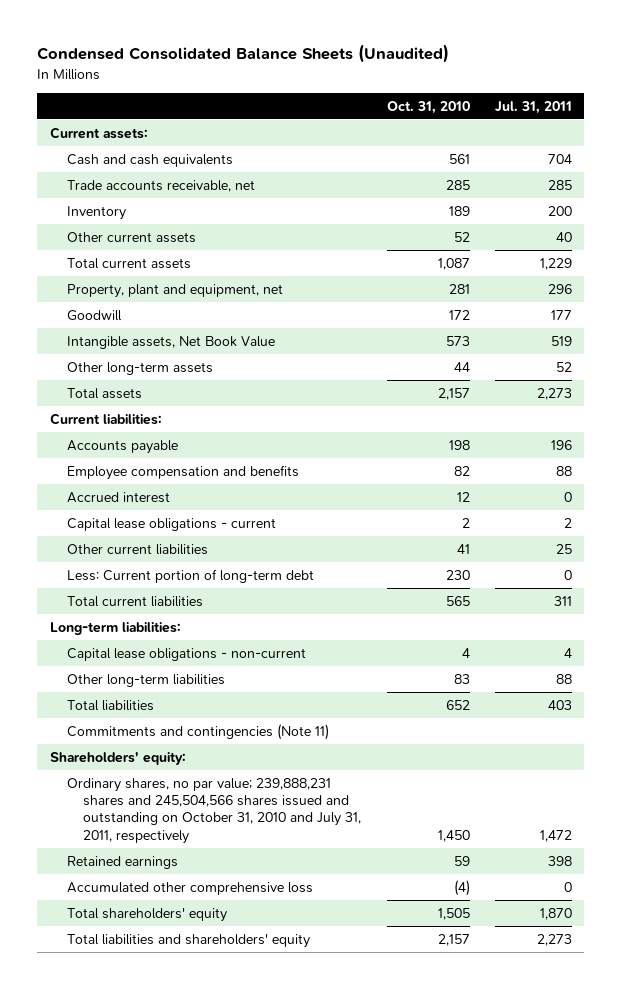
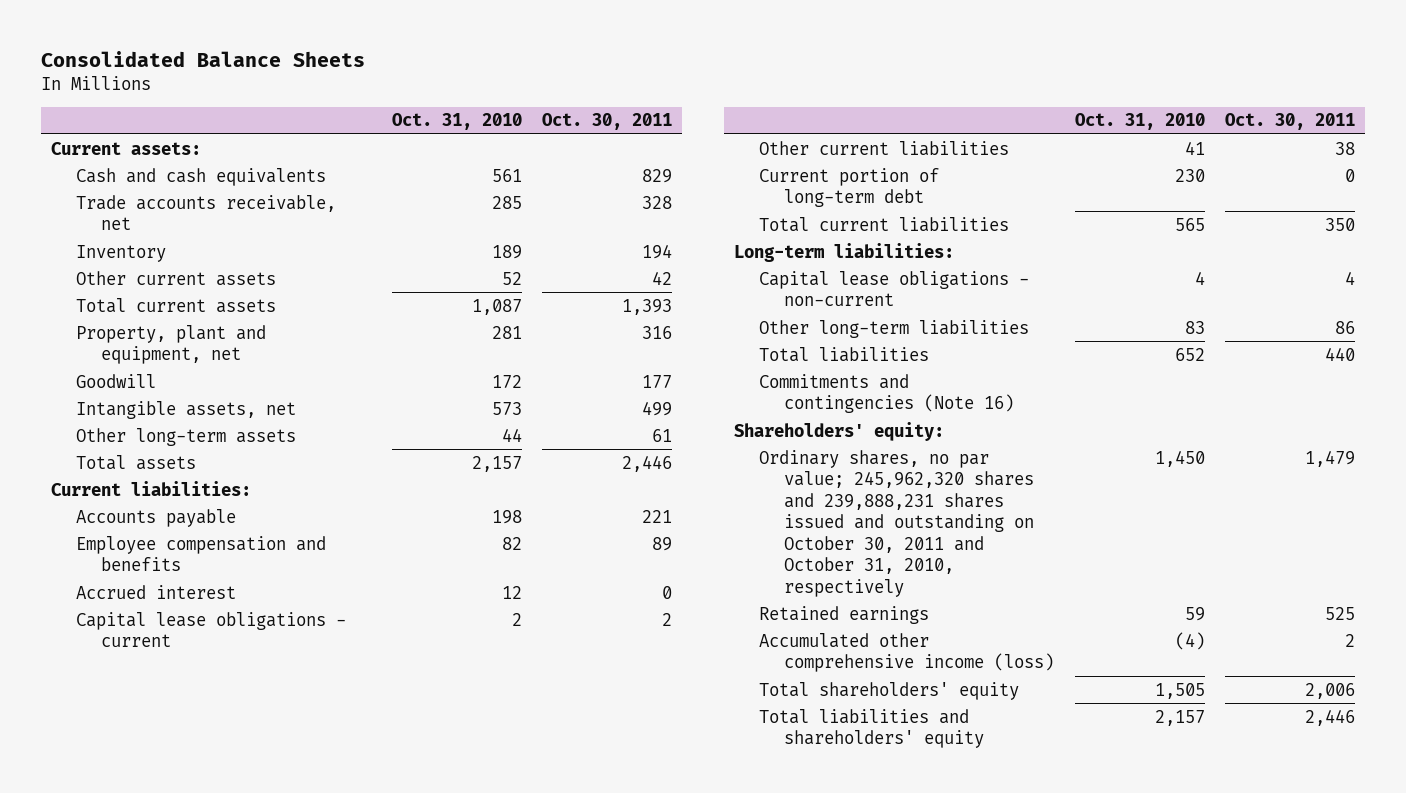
- Condensed Consolidated Balance Sheets (Unaudited)
+ Consolidated Balance Sheets
- | Oct. 31, 2010 | Jul. 31, 2011
+ | Oct. 31, 2010 | Oct. 30, 2011
- Intangible assets, Net Book Value | 573 | 519
+ Intangible assets, net | 573 | 499
- Less: Current portion of long-term debt | 230 | 0
+ Current portion of long-term debt | 230 | 0
- Commitments and contingencies (Note 11)
+ Commitments and contingencies (Note 16)
- Ordinary shares, no par value; 239,888,231 shares and 245,504,566 shares issued and outstanding on October 31, 2010 and July 31, 2011, respectively | 1,450 | 1,472
+ Ordinary shares, no par value; 245,962,320 shares and 239,888,231 shares issued and outstanding on October 30, 2011 and October 31, 2010, respectively | 1,450 | 1,479
- Accumulated other comprehensive loss | (4) | 0
+ Accumulated other comprehensive income (loss) | (4) | 2

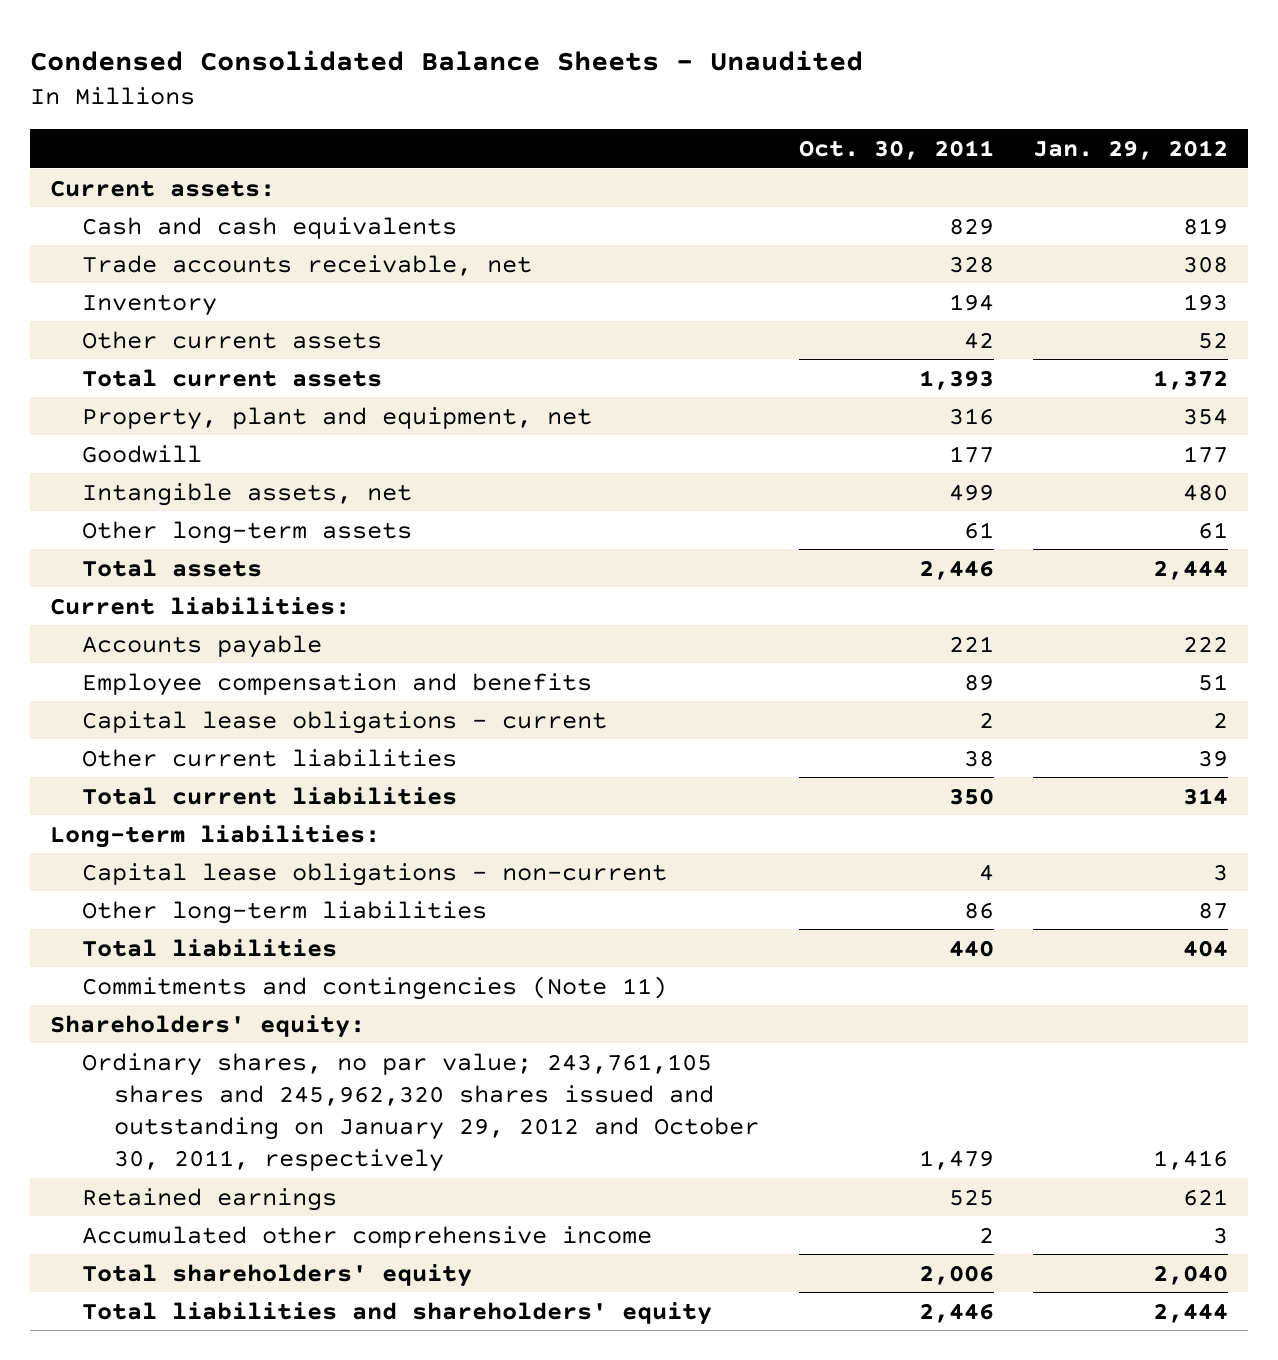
- Consolidated Balance Sheets
+ Condensed Consolidated Balance Sheets - Unaudited
- | Oct. 31, 2010 | Oct. 30, 2011
+ | Oct. 30, 2011 | Jan. 29, 2012
- Accrued interest | 12 | 0
- Current portion of long-term debt | 230 | 0
- Commitments and contingencies (Note 16)
+ Commitments and contingencies (Note 11)
- Ordinary shares, no par value; 245,962,320 shares and 239,888,231 shares issued and outstanding on October 30, 2011 and October 31, 2010, respectively | 1,450 | 1,479
+ Ordinary shares, no par value; 243,761,105 shares and 245,962,320 shares issued and outstanding on January 29, 2012 and October 30, 2011, respectively | 1,479 | 1,416
- Accumulated other comprehensive income (loss) | (4) | 2
+ Accumulated other comprehensive income | 2 | 3

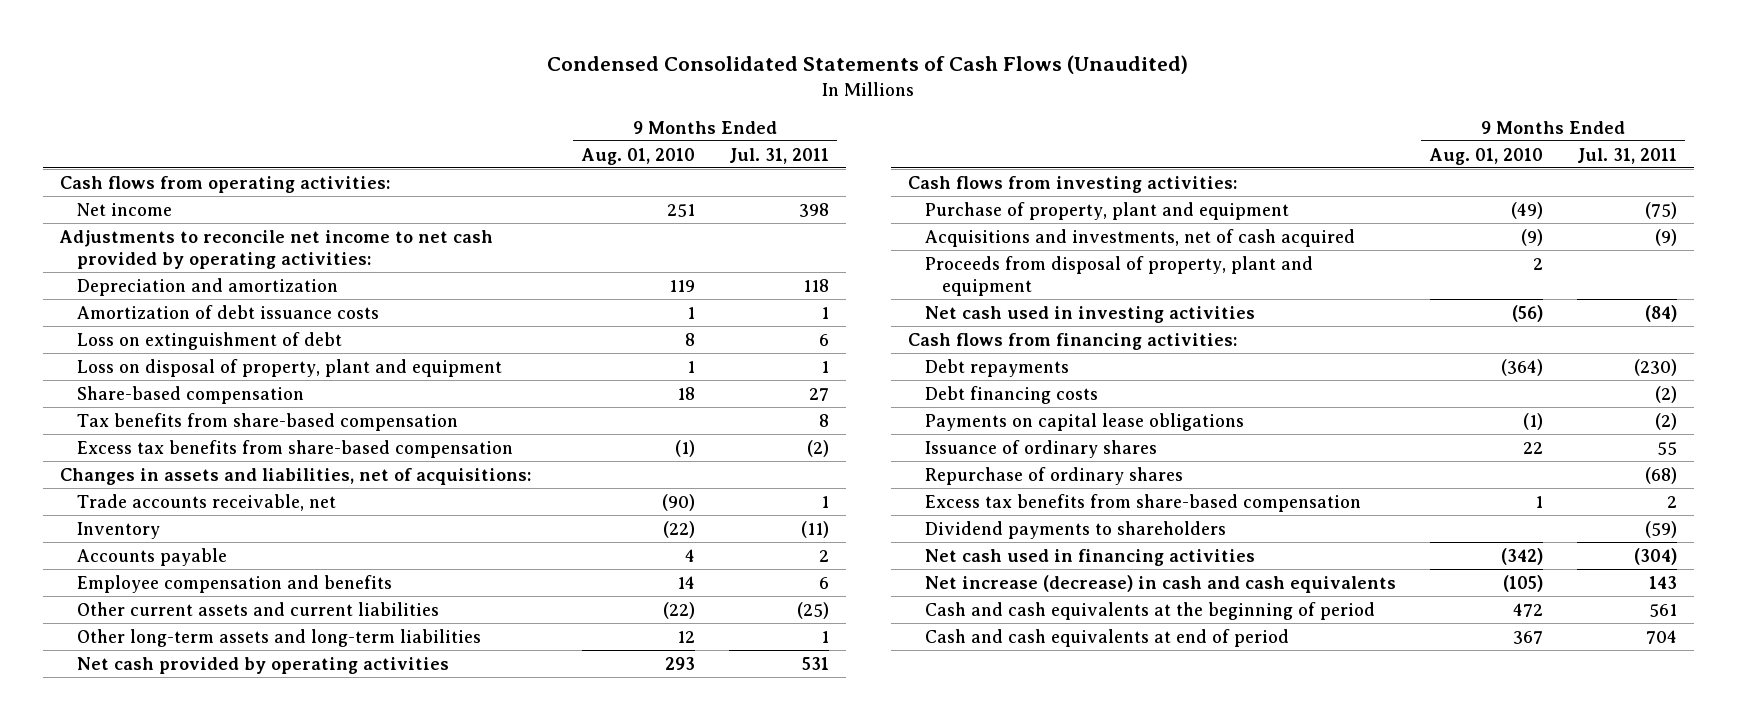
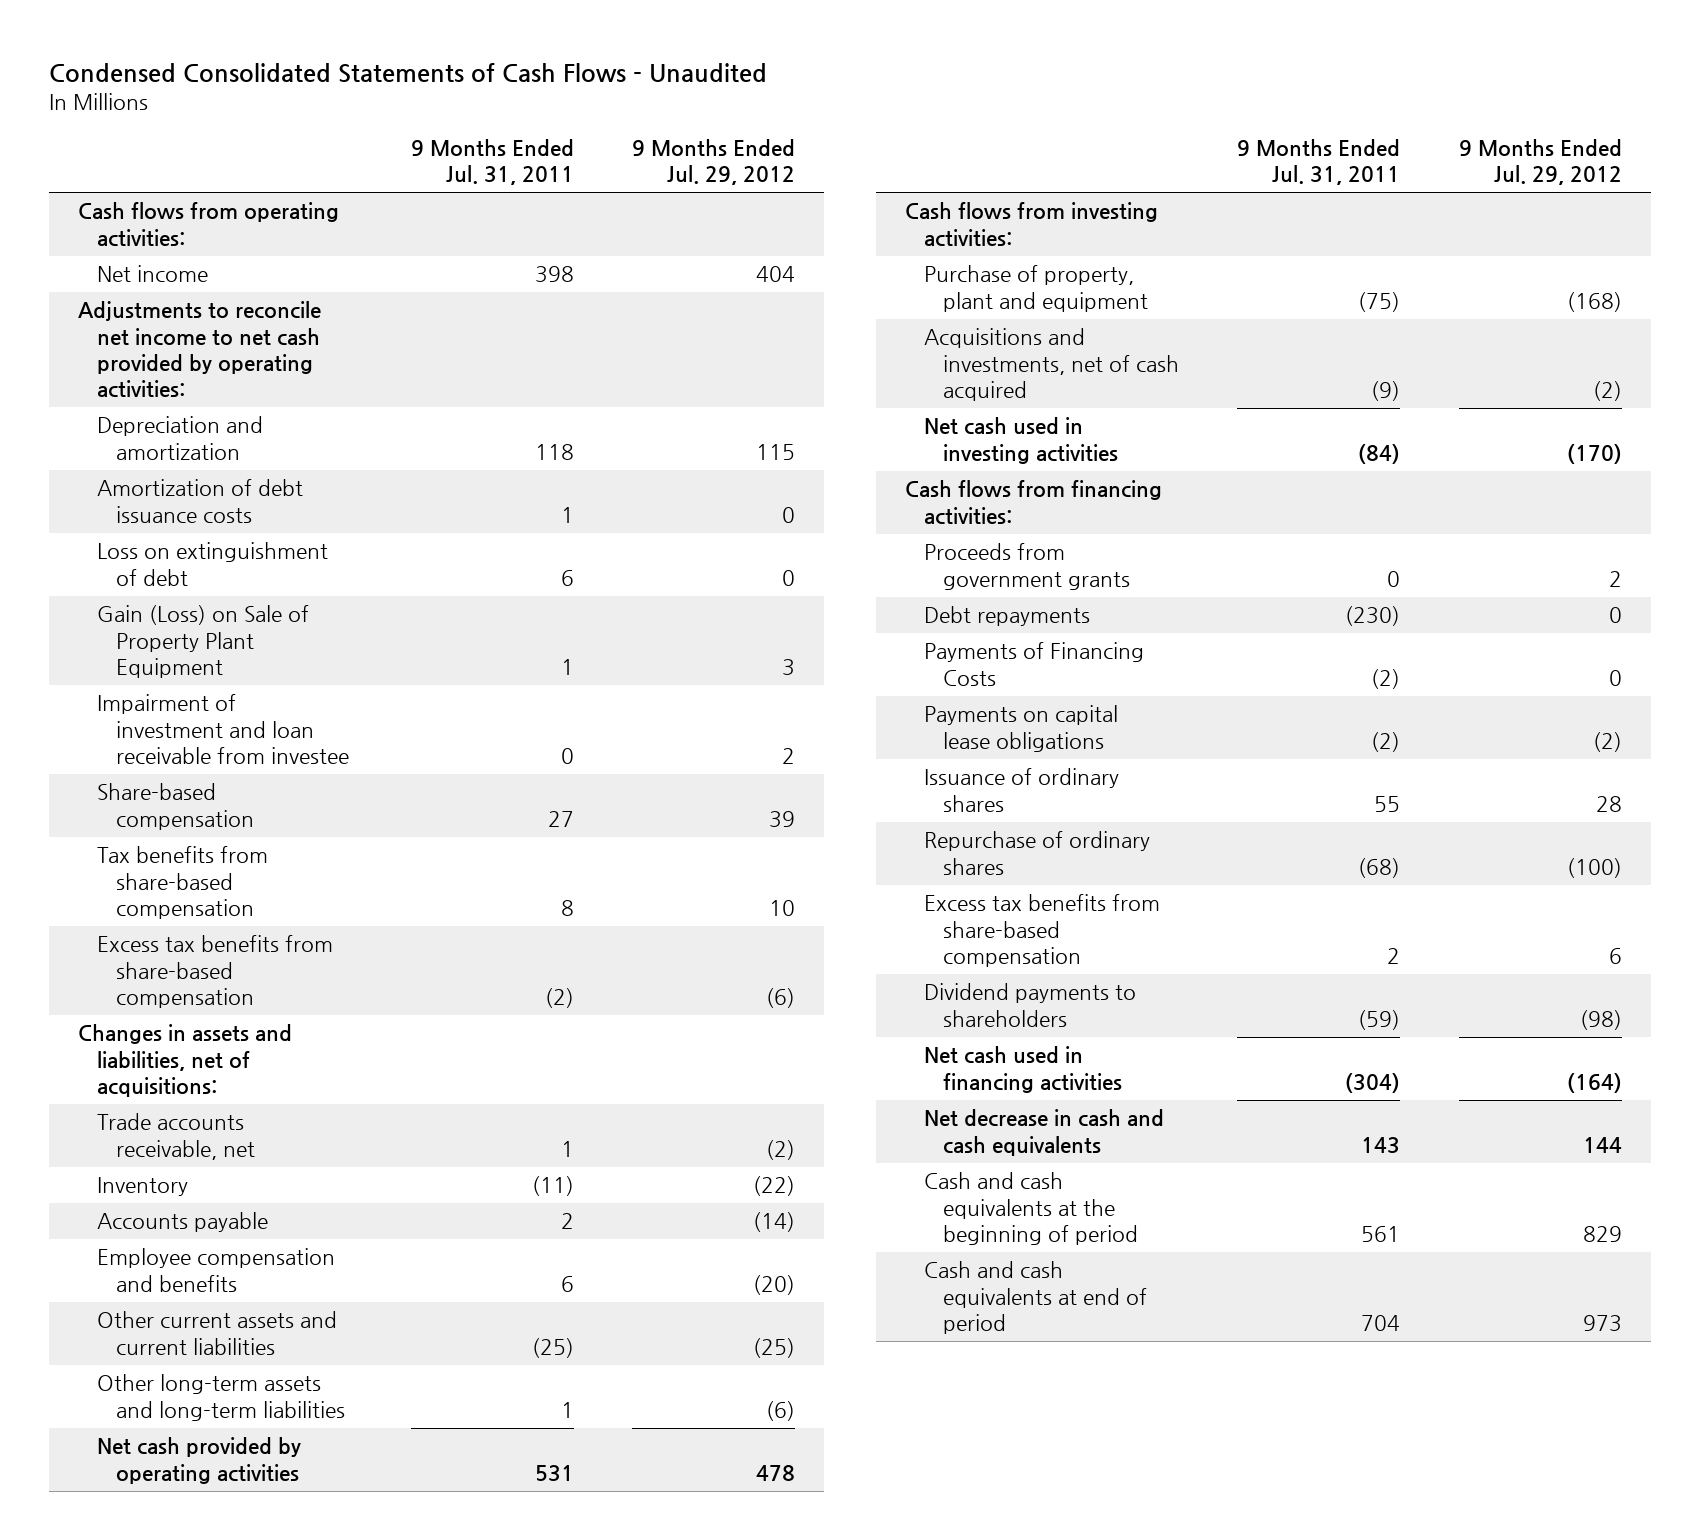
- Condensed Consolidated Statements of Cash Flows (Unaudited)
+ Condensed Consolidated Statements of Cash Flows - Unaudited
- | 9 Months Ended Aug. 01, 2010 | 9 Months Ended Jul. 31, 2011
+ | 9 Months Ended Jul. 31, 2011 | 9 Months Ended Jul. 29, 2012
- Loss on disposal of property, plant and equipment | 1 | 1
+ Gain (Loss) on Sale of Property Plant Equipment | 1 | 3
+ Impairment of investment and loan receivable from investee | 0 | 2
- Proceeds from disposal of property, plant and equipment | 2 |
+ Proceeds from government grants | 0 | 2
- Debt financing costs | | (2)
+ Payments of Financing Costs | (2) | 0
- Net increase (decrease) in cash and cash equivalents | (105) | 143
+ Net decrease in cash and cash equivalents | 143 | 144

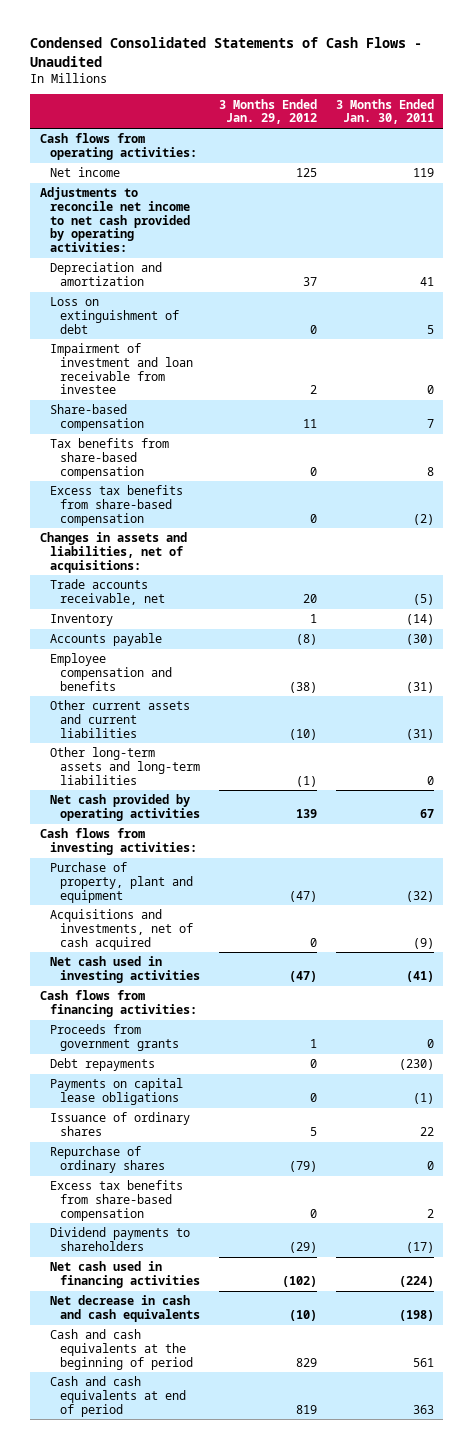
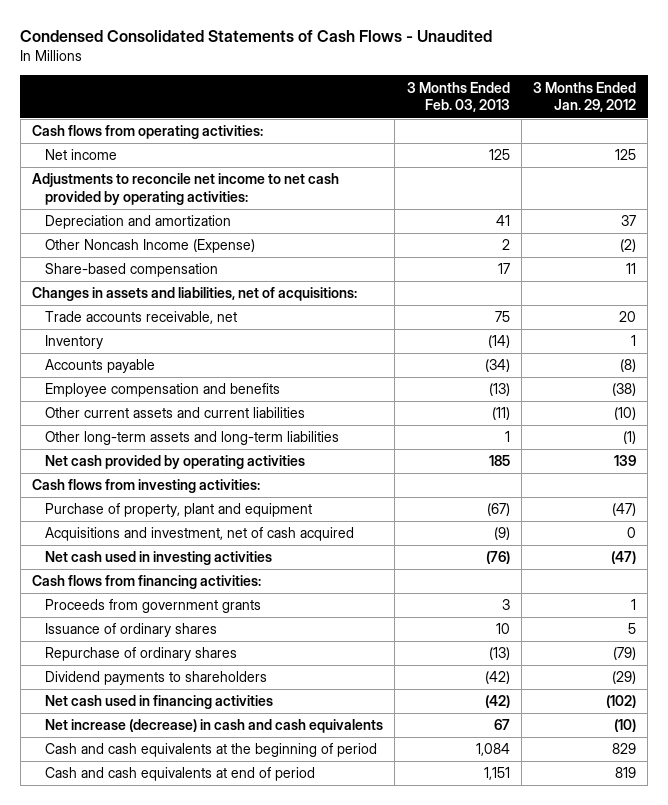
- | 3 Months Ended Jan. 29, 2012 | 3 Months Ended Jan. 30, 2011
+ | 3 Months Ended Feb. 03, 2013 | 3 Months Ended Jan. 29, 2012
- Loss on extinguishment of debt | 0 | 5
- Impairment of investment and loan receivable from investee | 2 | 0
+ Other Noncash Income (Expense) | 2 | (2)
- Tax benefits from share-based compensation | 0 | 8
- Excess tax benefits from share-based compensation | 0 | (2)
- Acquisitions and investments, net of cash acquired | 0 | (9)
+ Acquisitions and investment, net of cash acquired | (9) | 0
- Debt repayments | 0 | (230)
- Payments on capital lease obligations | 0 | (1)
- Excess tax benefits from share-based compensation | 0 | 2
- Net decrease in cash and cash equivalents | (10) | (198)
+ Net increase (decrease) in cash and cash equivalents | 67 | (10)

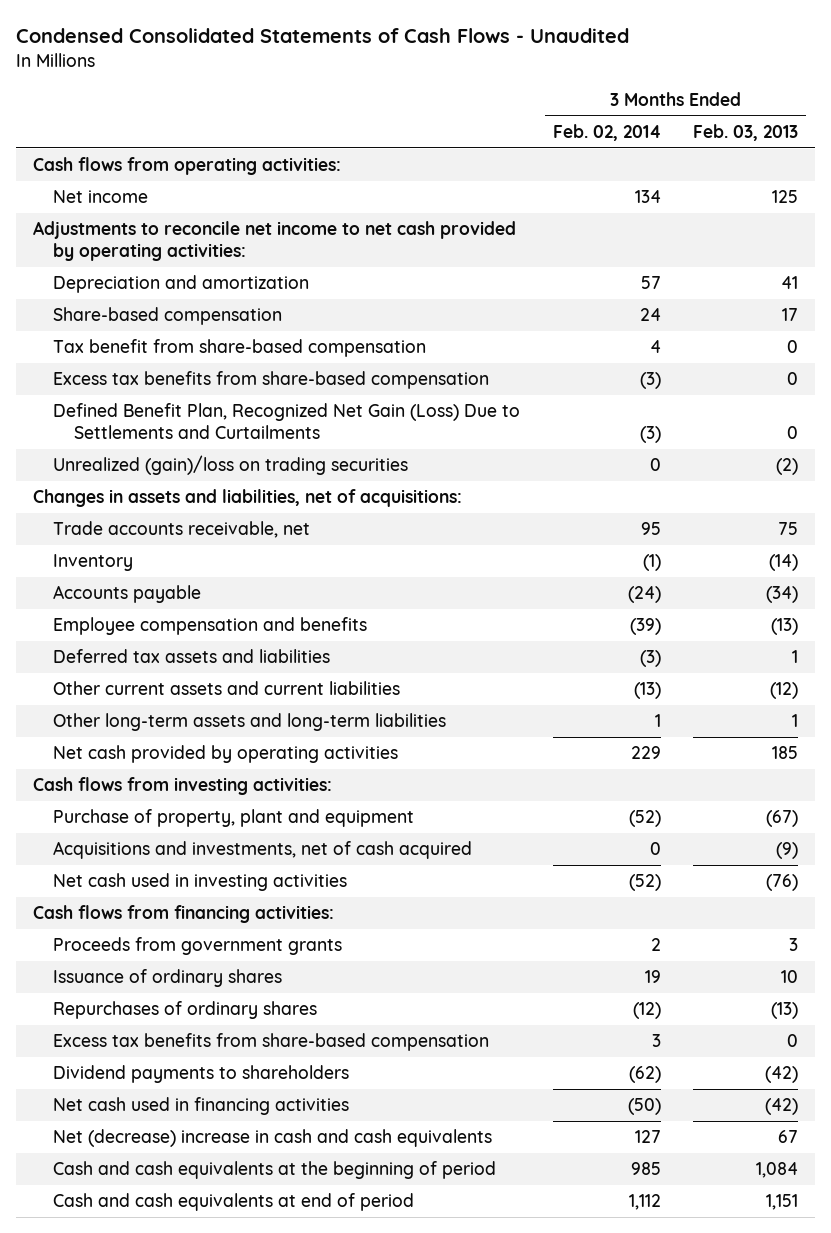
- | 3 Months Ended Feb. 03, 2013 | 3 Months Ended Jan. 29, 2012
+ | 3 Months Ended Feb. 02, 2014 | 3 Months Ended Feb. 03, 2013
- Other Noncash Income (Expense) | 2 | (2)
+ Tax benefit from share-based compensation | 4 | 0
+ Excess tax benefits from share-based compensation | (3) | 0
+ Defined Benefit Plan, Recognized Net Gain (Loss) Due to Settlements and Curtailments | (3) | 0
+ Unrealized (gain)/loss on trading securities | 0 | (2)
- Other current assets and current liabilities | (11) | (10)
+ Deferred tax assets and liabilities | (3) | 1
+ Other current assets and current liabilities | (13) | (12)
- Acquisitions and investment, net of cash acquired | (9) | 0
+ Acquisitions and investments, net of cash acquired | 0 | (9)
- Repurchase of ordinary shares | (13) | (79)
+ Repurchases of ordinary shares | (12) | (13)
+ Excess tax benefits from share-based compensation | 3 | 0
- Net increase (decrease) in cash and cash equivalents | 67 | (10)
+ Net (decrease) increase in cash and cash equivalents | 127 | 67

